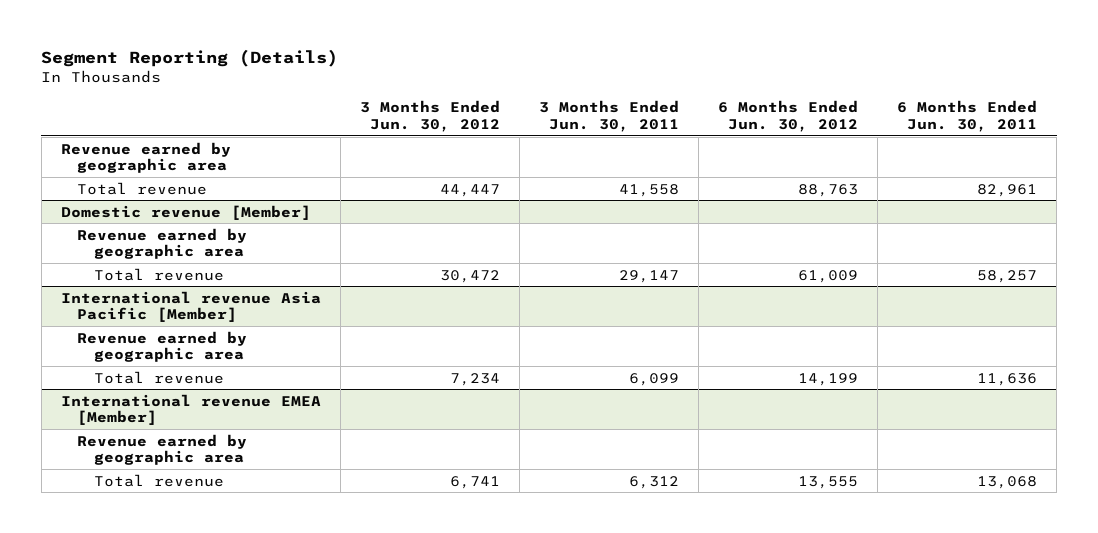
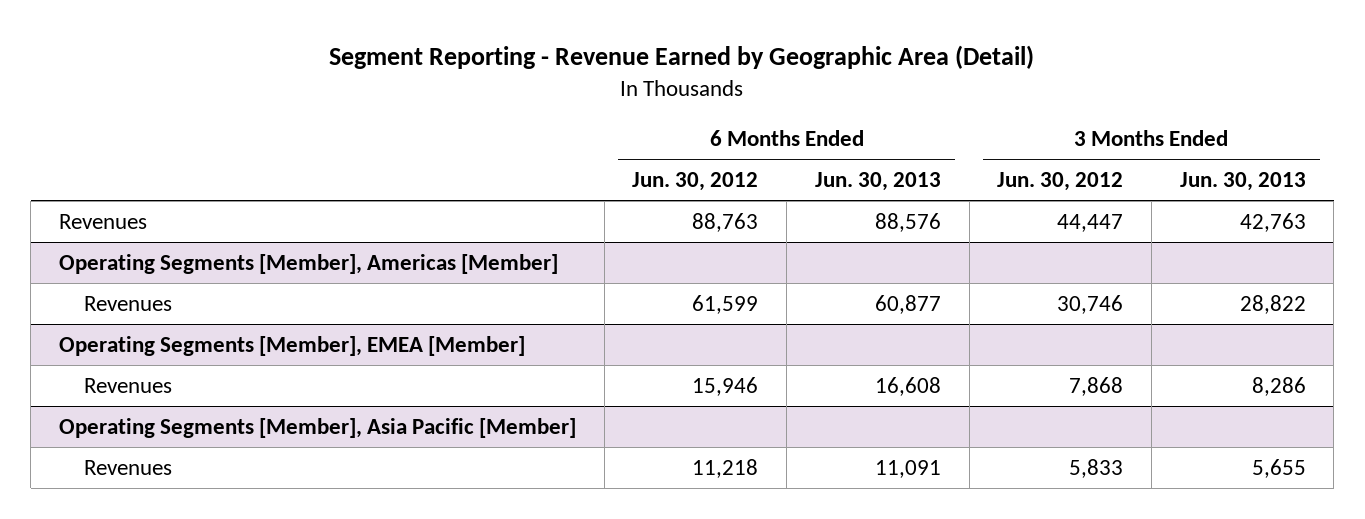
- Segment Reporting (Details)
+ Segment Reporting - Revenue Earned by Geographic Area (Detail)
- | 3 Months Ended Jun. 30, 2012 | 3 Months Ended Jun. 30, 2011 | 6 Months Ended Jun. 30, 2012 | 6 Months Ended Jun. 30, 2011
+ | 6 Months Ended Jun. 30, 2012 | 6 Months Ended Jun. 30, 2013 | 3 Months Ended Jun. 30, 2012 | 3 Months Ended Jun. 30, 2013
- Revenue earned by geographic area
- Total revenue | 44,447 | 41,558 | 88,763 | 82,961
- Domestic revenue [Member]
- Revenue earned by geographic area
- Total revenue | 30,472 | 29,147 | 61,009 | 58,257
- International revenue Asia Pacific [Member]
- Revenue earned by geographic area
- Total revenue | 7,234 | 6,099 | 14,199 | 11,636
- International revenue EMEA [Member]
- Revenue earned by geographic area
- Total revenue | 6,741 | 6,312 | 13,555 | 13,068
+ Revenues | 88,763 | 88,576 | 44,447 | 42,763
+ Operating Segments [Member], Americas [Member]
+ Revenues | 61,599 | 60,877 | 30,746 | 28,822
+ Operating Segments [Member], EMEA [Member]
+ Revenues | 15,946 | 16,608 | 7,868 | 8,286
+ Operating Segments [Member], Asia Pacific [Member]
+ Revenues | 11,218 | 11,091 | 5,833 | 5,655

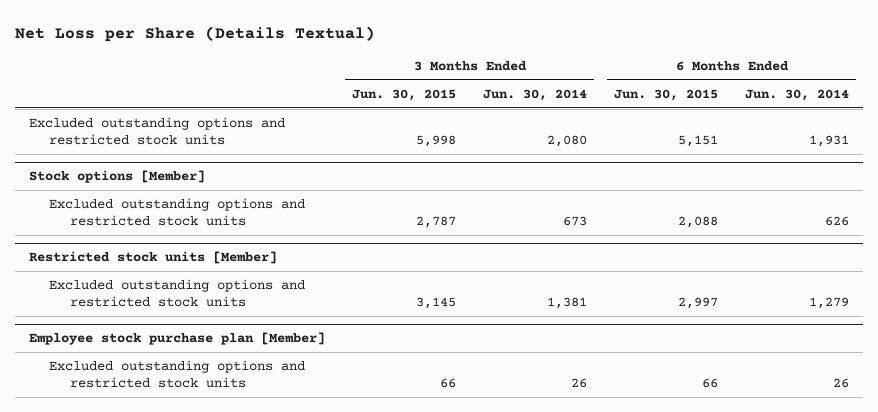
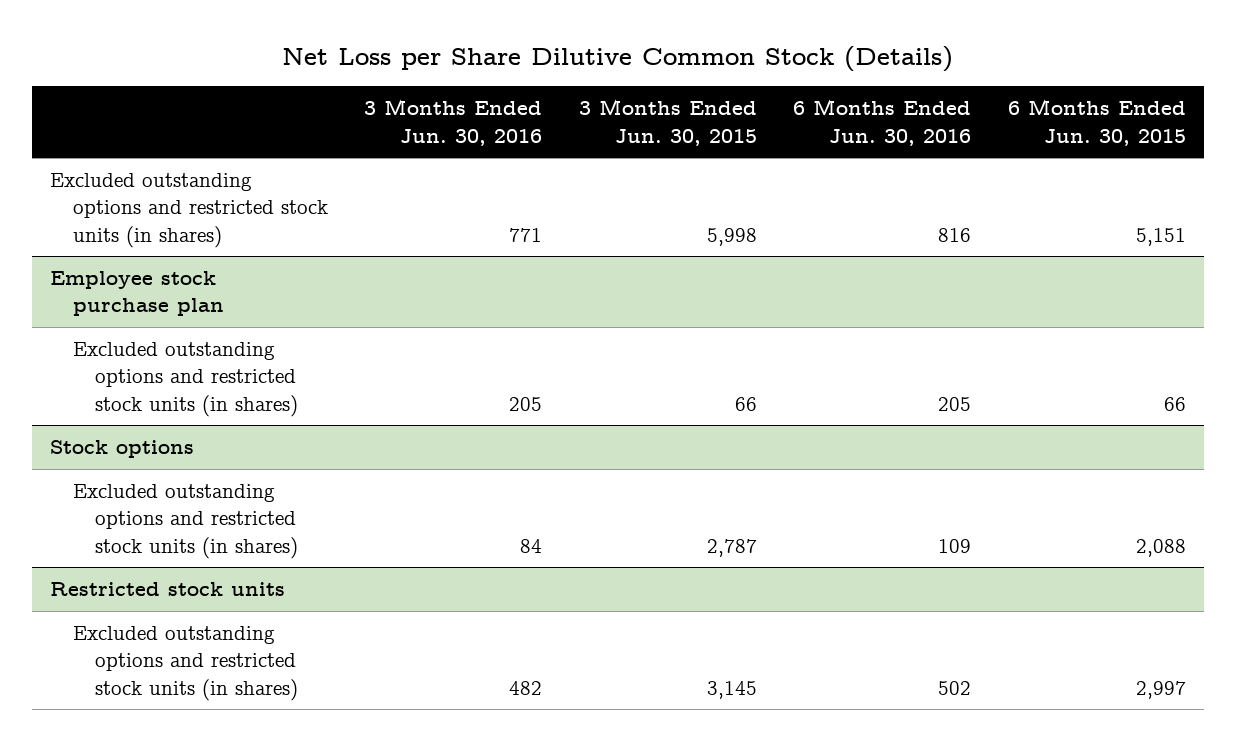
- Net Loss per Share (Details Textual)
+ Net Loss per Share Dilutive Common Stock (Details)
- | 3 Months Ended Jun. 30, 2015 | 3 Months Ended Jun. 30, 2014 | 6 Months Ended Jun. 30, 2015 | 6 Months Ended Jun. 30, 2014
+ | 3 Months Ended Jun. 30, 2016 | 3 Months Ended Jun. 30, 2015 | 6 Months Ended Jun. 30, 2016 | 6 Months Ended Jun. 30, 2015
- Excluded outstanding options and restricted stock units | 5,998 | 2,080 | 5,151 | 1,931
- Stock options [Member]
- Excluded outstanding options and restricted stock units | 2,787 | 673 | 2,088 | 626
- Restricted stock units [Member]
- Excluded outstanding options and restricted stock units | 3,145 | 1,381 | 2,997 | 1,279
- Employee stock purchase plan [Member]
- Excluded outstanding options and restricted stock units | 66 | 26 | 66 | 26
+ Excluded outstanding options and restricted stock units (in shares) | 771 | 5,998 | 816 | 5,151
+ Employee stock purchase plan
+ Excluded outstanding options and restricted stock units (in shares) | 205 | 66 | 205 | 66
+ Stock options
+ Excluded outstanding options and restricted stock units (in shares) | 84 | 2,787 | 109 | 2,088
+ Restricted stock units
+ Excluded outstanding options and restricted stock units (in shares) | 482 | 3,145 | 502 | 2,997

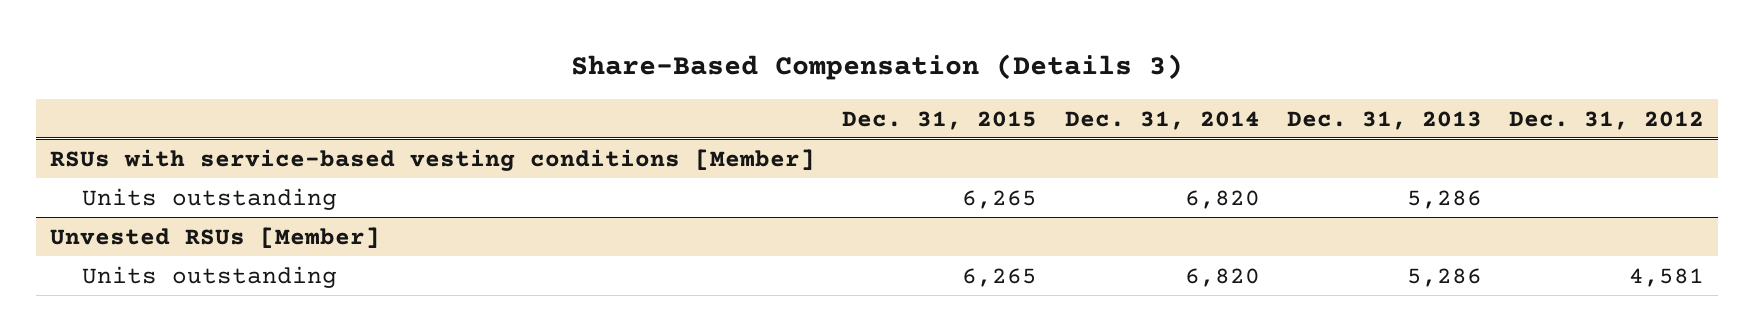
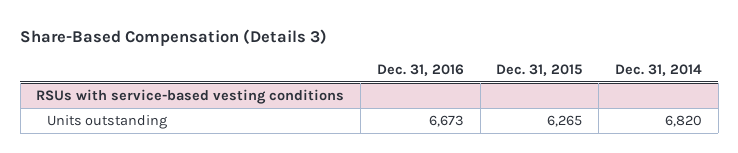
- | Dec. 31, 2015 | Dec. 31, 2014 | Dec. 31, 2013 | Dec. 31, 2012
+ | Dec. 31, 2016 | Dec. 31, 2015 | Dec. 31, 2014
- RSUs with service-based vesting conditions [Member]
- Units outstanding | 6,265 | 6,820 | 5,286 |
- Unvested RSUs [Member]
+ RSUs with service-based vesting conditions

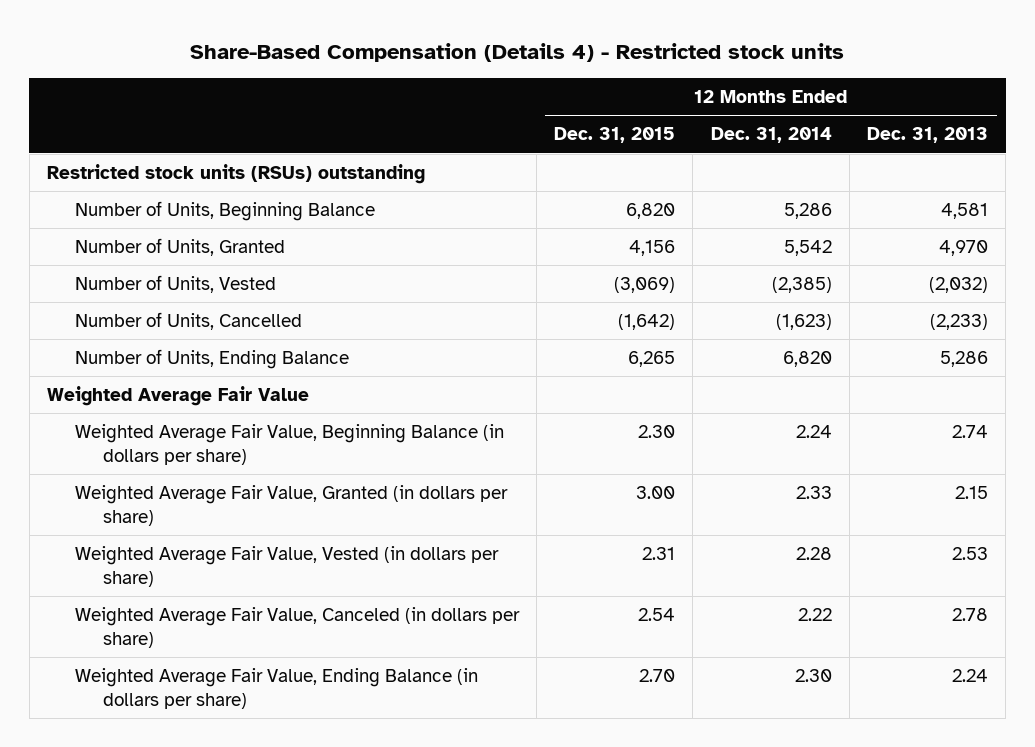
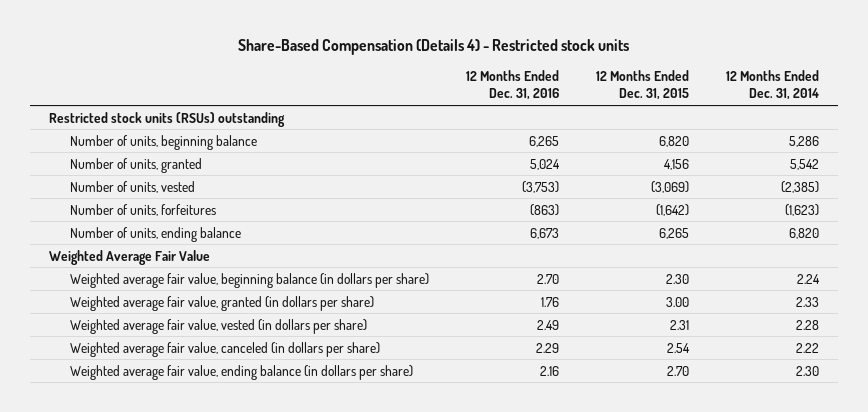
- | 12 Months Ended Dec. 31, 2015 | 12 Months Ended Dec. 31, 2014 | 12 Months Ended Dec. 31, 2013
+ | 12 Months Ended Dec. 31, 2016 | 12 Months Ended Dec. 31, 2015 | 12 Months Ended Dec. 31, 2014
- Number of Units, Beginning Balance | 6,820 | 5,286 | 4,581
- Number of Units, Granted | 4,156 | 5,542 | 4,970
- Number of Units, Vested | (3,069) | (2,385) | (2,032)
- Number of Units, Cancelled | (1,642) | (1,623) | (2,233)
- Number of Units, Ending Balance | 6,265 | 6,820 | 5,286
+ Number of units, beginning balance | 6,265 | 6,820 | 5,286
+ Number of units, granted | 5,024 | 4,156 | 5,542
+ Number of units, vested | (3,753) | (3,069) | (2,385)
+ Number of units, forfeitures | (863) | (1,642) | (1,623)
+ Number of units, ending balance | 6,673 | 6,265 | 6,820
- Weighted Average Fair Value, Beginning Balance (in dollars per share) | 2.30 | 2.24 | 2.74
- Weighted Average Fair Value, Granted (in dollars per share) | 3.00 | 2.33 | 2.15
- Weighted Average Fair Value, Vested (in dollars per share) | 2.31 | 2.28 | 2.53
- Weighted Average Fair Value, Canceled (in dollars per share) | 2.54 | 2.22 | 2.78
- Weighted Average Fair Value, Ending Balance (in dollars per share) | 2.70 | 2.30 | 2.24
+ Weighted average fair value, beginning balance (in dollars per share) | 2.70 | 2.30 | 2.24
+ Weighted average fair value, granted (in dollars per share) | 1.76 | 3.00 | 2.33
+ Weighted average fair value, vested (in dollars per share) | 2.49 | 2.31 | 2.28
+ Weighted average fair value, canceled (in dollars per share) | 2.29 | 2.54 | 2.22
+ Weighted average fair value, ending balance (in dollars per share) | 2.16 | 2.70 | 2.30

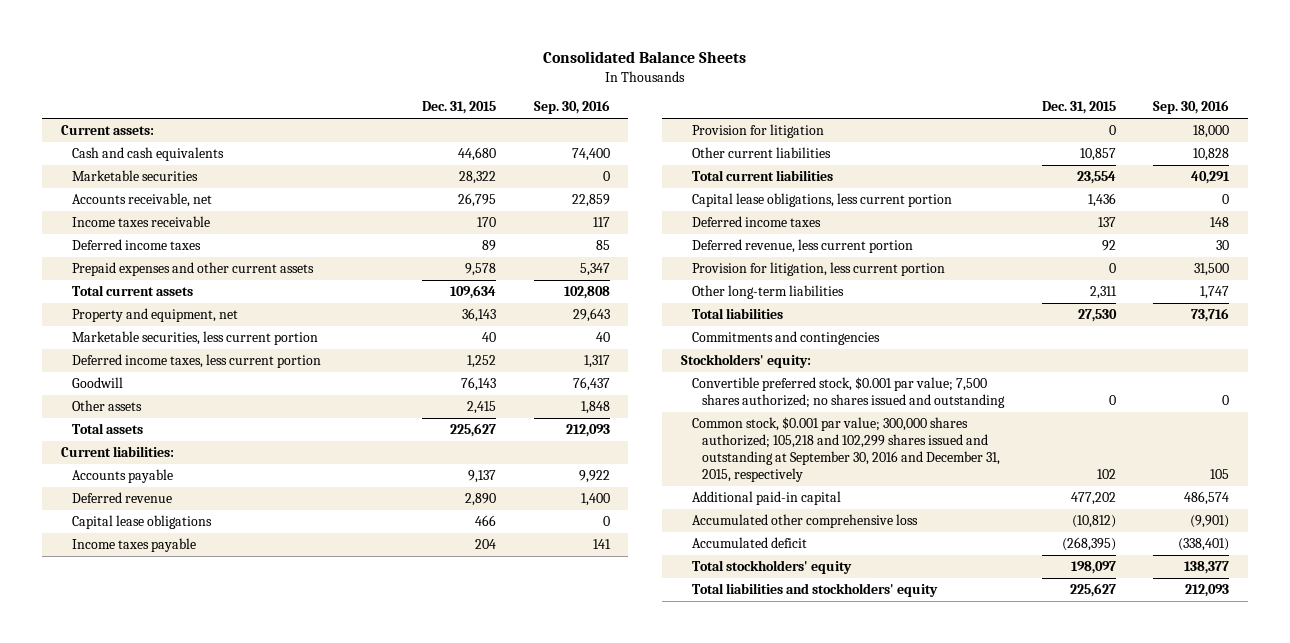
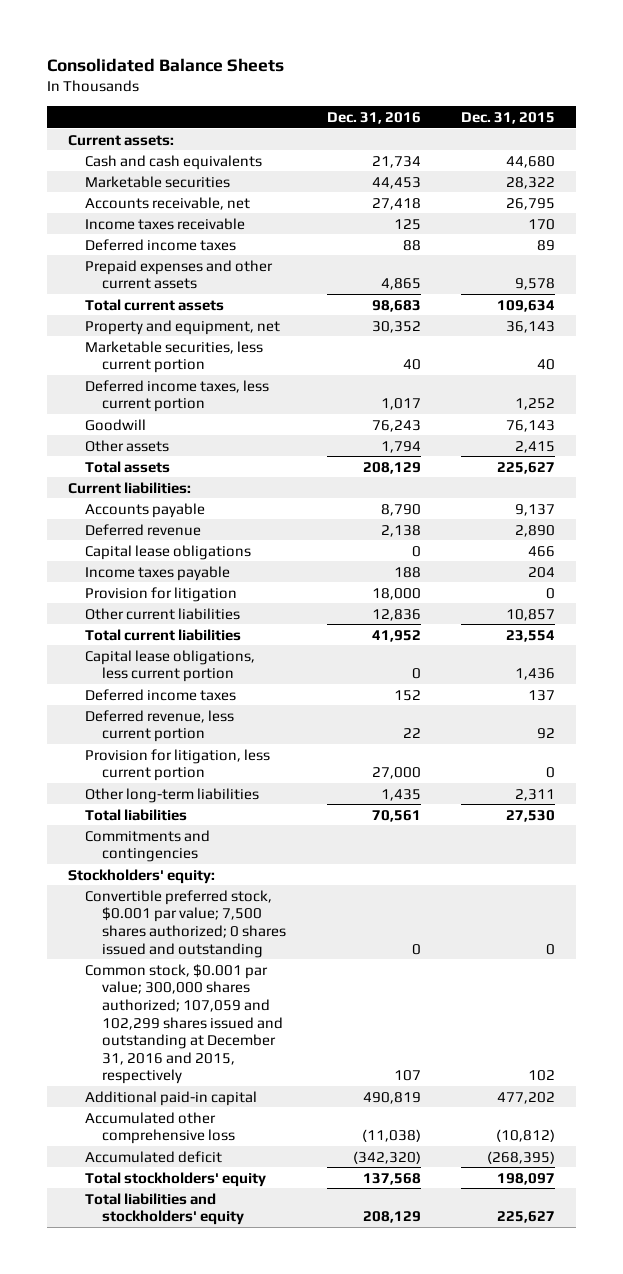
- | Dec. 31, 2015 | Sep. 30, 2016
+ | Dec. 31, 2016 | Dec. 31, 2015
- Convertible preferred stock, $0.001 par value; 7,500 shares authorized; no shares issued and outstanding | 0 | 0
- Common stock, $0.001 par value; 300,000 shares authorized; 105,218 and 102,299 shares issued and outstanding at September 30, 2016 and December 31, 2015, respectively | 102 | 105
+ Convertible preferred stock, $0.001 par value; 7,500 shares authorized; 0 shares issued and outstanding | 0 | 0
+ Common stock, $0.001 par value; 300,000 shares authorized; 107,059 and 102,299 shares issued and outstanding at December 31, 2016 and 2015, respectively | 107 | 102

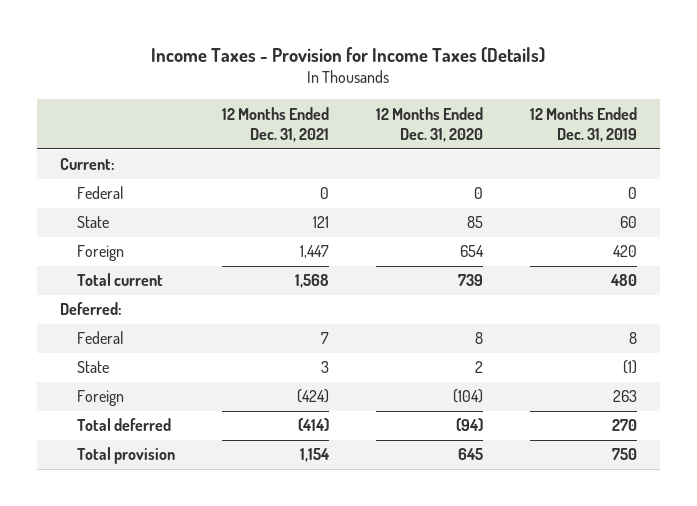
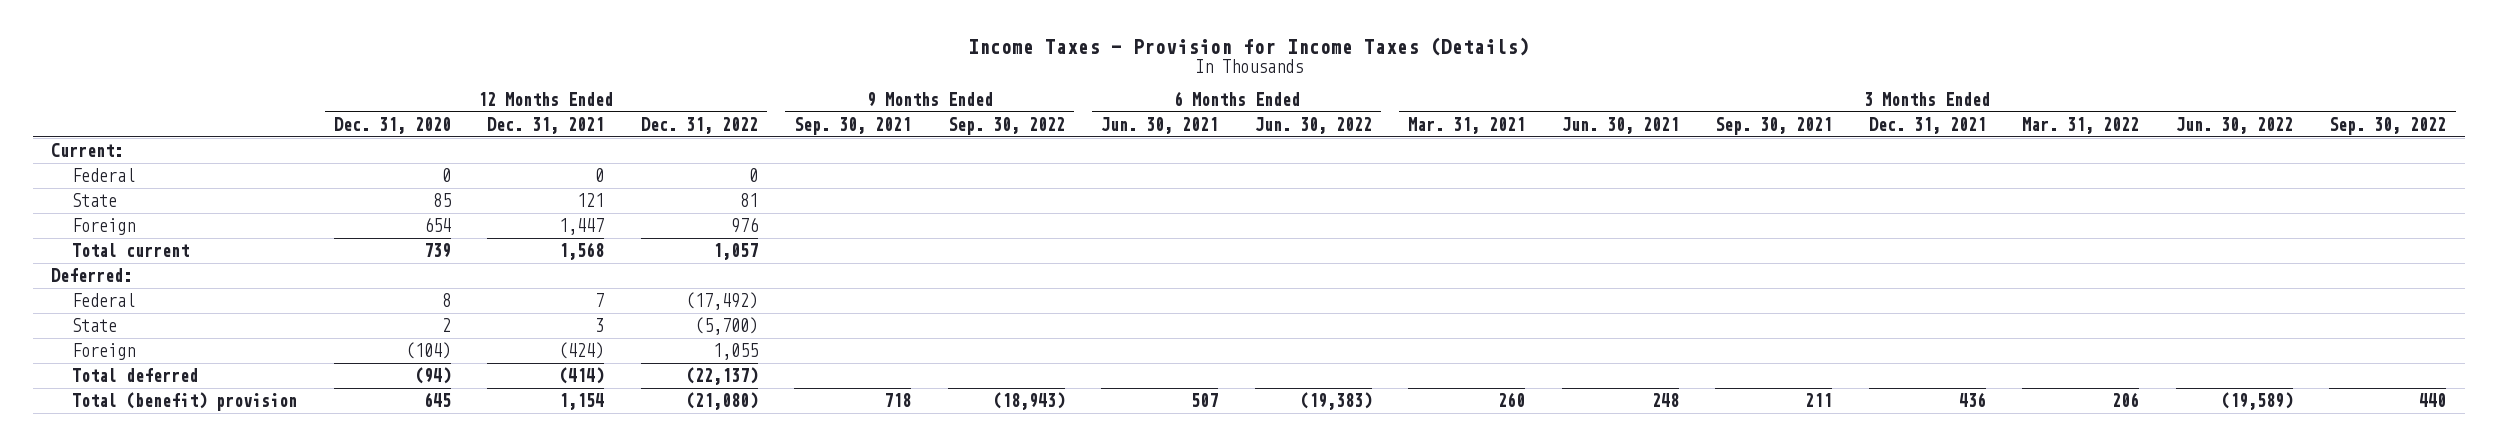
- | 12 Months Ended Dec. 31, 2021 | 12 Months Ended Dec. 31, 2020 | 12 Months Ended Dec. 31, 2019
+ | 12 Months Ended Dec. 31, 2020 | 12 Months Ended Dec. 31, 2021 | 12 Months Ended Dec. 31, 2022 | 9 Months Ended Sep. 30, 2021 | 9 Months Ended Sep. 30, 2022 | 6 Months Ended Jun. 30, 2021 | 6 Months Ended Jun. 30, 2022 | 3 Months Ended Mar. 31, 2021 | 3 Months Ended Jun. 30, 2021 | 3 Months Ended Sep. 30, 2021 | 3 Months Ended Dec. 31, 2021 | 3 Months Ended Mar. 31, 2022 | 3 Months Ended Jun. 30, 2022 | 3 Months Ended Sep. 30, 2022
- Total provision | 1,154 | 645 | 750
+ Total (benefit) provision | 645 | 1,154 | (21,080) | 718 | (18,943) | 507 | (19,383) | 260 | 248 | 211 | 436 | 206 | (19,589) | 440

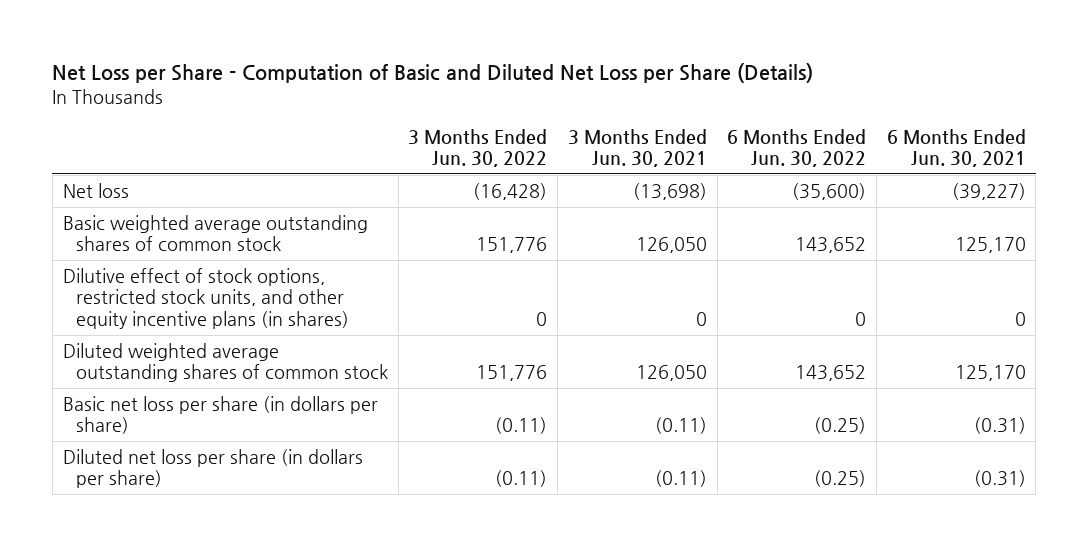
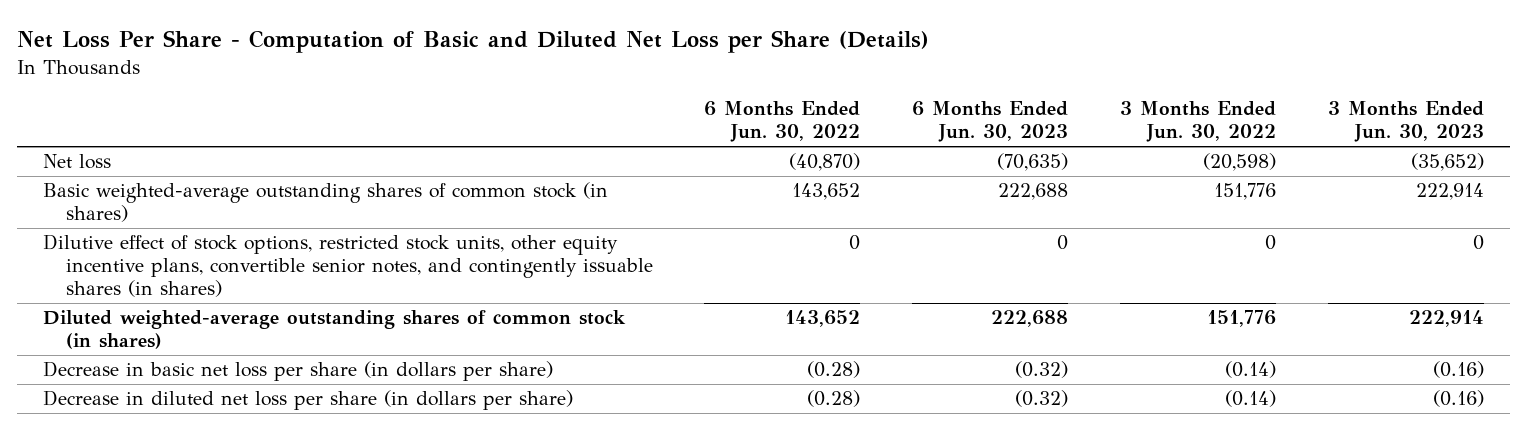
- Net Loss per Share - Computation of Basic and Diluted Net Loss per Share (Details)
+ Net Loss Per Share - Computation of Basic and Diluted Net Loss per Share (Details)
- | 3 Months Ended Jun. 30, 2022 | 3 Months Ended Jun. 30, 2021 | 6 Months Ended Jun. 30, 2022 | 6 Months Ended Jun. 30, 2021
+ | 6 Months Ended Jun. 30, 2022 | 6 Months Ended Jun. 30, 2023 | 3 Months Ended Jun. 30, 2022 | 3 Months Ended Jun. 30, 2023
- Net loss | (16,428) | (13,698) | (35,600) | (39,227)
- Basic weighted average outstanding shares of common stock | 151,776 | 126,050 | 143,652 | 125,170
- Dilutive effect of stock options, restricted stock units, and other equity incentive plans (in shares) | 0 | 0 | 0 | 0
- Diluted weighted average outstanding shares of common stock | 151,776 | 126,050 | 143,652 | 125,170
- Basic net loss per share (in dollars per share) | (0.11) | (0.11) | (0.25) | (0.31)
- Diluted net loss per share (in dollars per share) | (0.11) | (0.11) | (0.25) | (0.31)
+ Net loss | (40,870) | (70,635) | (20,598) | (35,652)
+ Basic weighted-average outstanding shares of common stock (in shares) | 143,652 | 222,688 | 151,776 | 222,914
+ Dilutive effect of stock options, restricted stock units, other equity incentive plans, convertible senior notes, and contingently issuable shares (in shares) | 0 | 0 | 0 | 0
+ Diluted weighted-average outstanding shares of common stock (in shares) | 143,652 | 222,688 | 151,776 | 222,914
+ Decrease in basic net loss per share (in dollars per share) | (0.28) | (0.32) | (0.14) | (0.16)
+ Decrease in diluted net loss per share (in dollars per share) | (0.28) | (0.32) | (0.14) | (0.16)

